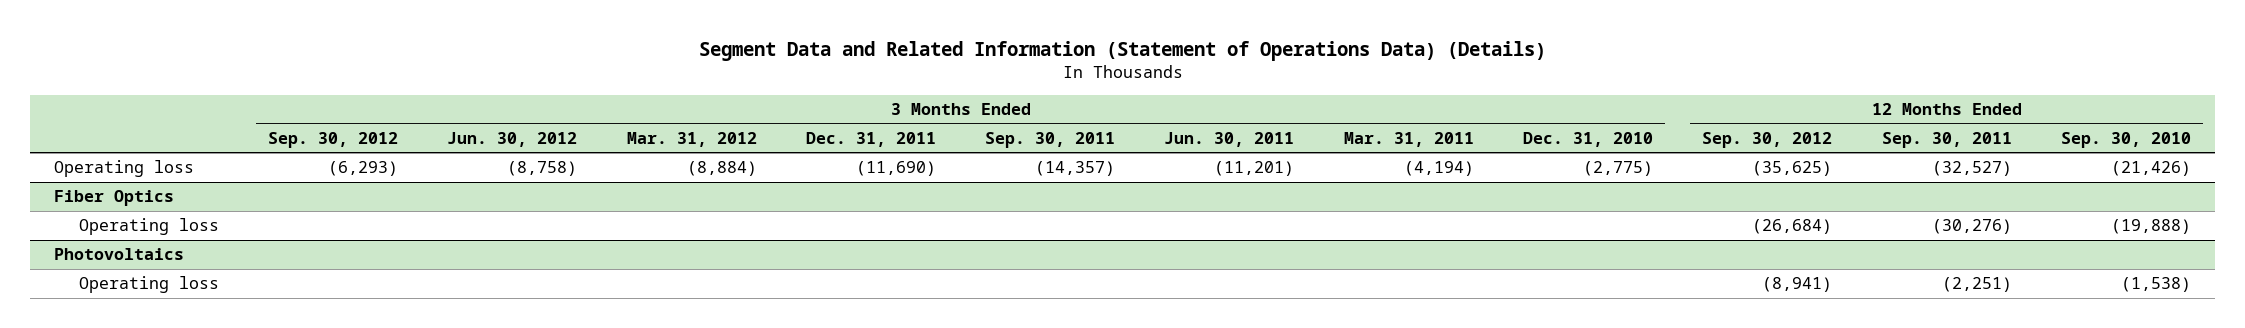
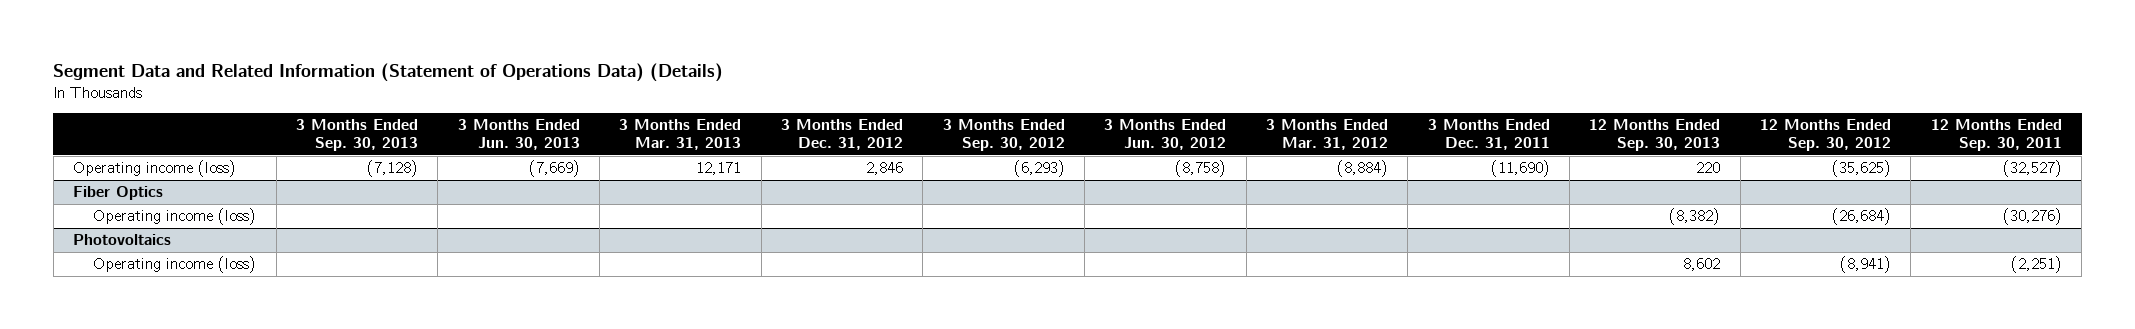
- | 3 Months Ended Sep. 30, 2012 | 3 Months Ended Jun. 30, 2012 | 3 Months Ended Mar. 31, 2012 | 3 Months Ended Dec. 31, 2011 | 3 Months Ended Sep. 30, 2011 | 3 Months Ended Jun. 30, 2011 | 3 Months Ended Mar. 31, 2011 | 3 Months Ended Dec. 31, 2010 | 12 Months Ended Sep. 30, 2012 | 12 Months Ended Sep. 30, 2011 | 12 Months Ended Sep. 30, 2010
+ | 3 Months Ended Sep. 30, 2013 | 3 Months Ended Jun. 30, 2013 | 3 Months Ended Mar. 31, 2013 | 3 Months Ended Dec. 31, 2012 | 3 Months Ended Sep. 30, 2012 | 3 Months Ended Jun. 30, 2012 | 3 Months Ended Mar. 31, 2012 | 3 Months Ended Dec. 31, 2011 | 12 Months Ended Sep. 30, 2013 | 12 Months Ended Sep. 30, 2012 | 12 Months Ended Sep. 30, 2011
- Operating loss | (6,293) | (8,758) | (8,884) | (11,690) | (14,357) | (11,201) | (4,194) | (2,775) | (35,625) | (32,527) | (21,426)
+ Operating income (loss) | (7,128) | (7,669) | 12,171 | 2,846 | (6,293) | (8,758) | (8,884) | (11,690) | 220 | (35,625) | (32,527)
@ Fiber Optics
- Operating loss | | | | | | | | | (26,684) | (30,276) | (19,888)
+ Operating income (loss) | | | | | | | | | (8,382) | (26,684) | (30,276)
@ Photovoltaics
- Operating loss | | | | | | | | | (8,941) | (2,251) | (1,538)
+ Operating income (loss) | | | | | | | | | 8,602 | (8,941) | (2,251)

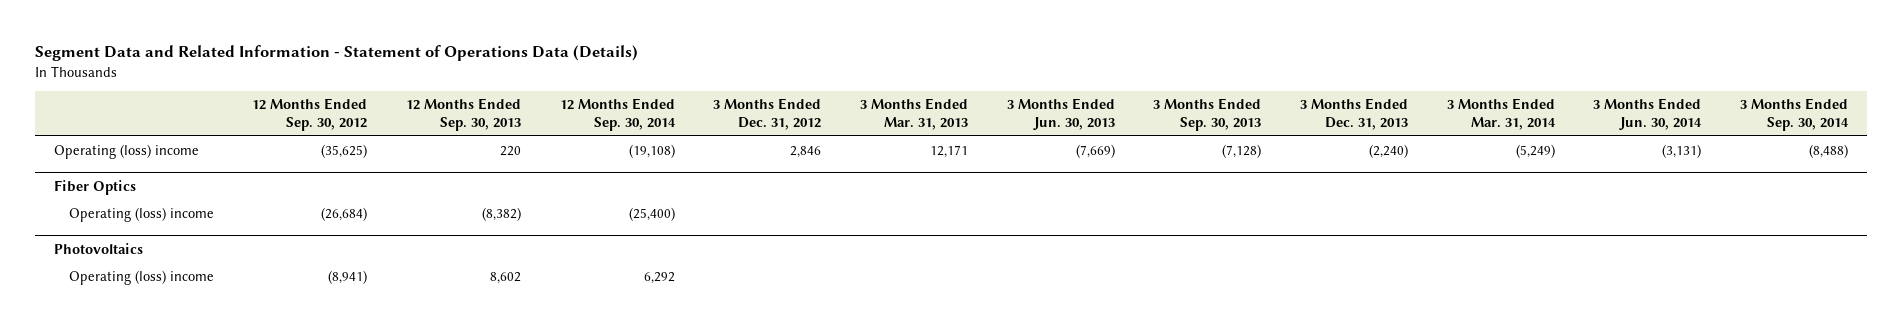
- Segment Data and Related Information (Statement of Operations Data) (Details)
+ Segment Data and Related Information - Statement of Operations Data (Details)
- | 3 Months Ended Sep. 30, 2013 | 3 Months Ended Jun. 30, 2013 | 3 Months Ended Mar. 31, 2013 | 3 Months Ended Dec. 31, 2012 | 3 Months Ended Sep. 30, 2012 | 3 Months Ended Jun. 30, 2012 | 3 Months Ended Mar. 31, 2012 | 3 Months Ended Dec. 31, 2011 | 12 Months Ended Sep. 30, 2013 | 12 Months Ended Sep. 30, 2012 | 12 Months Ended Sep. 30, 2011
+ | 12 Months Ended Sep. 30, 2012 | 12 Months Ended Sep. 30, 2013 | 12 Months Ended Sep. 30, 2014 | 3 Months Ended Dec. 31, 2012 | 3 Months Ended Mar. 31, 2013 | 3 Months Ended Jun. 30, 2013 | 3 Months Ended Sep. 30, 2013 | 3 Months Ended Dec. 31, 2013 | 3 Months Ended Mar. 31, 2014 | 3 Months Ended Jun. 30, 2014 | 3 Months Ended Sep. 30, 2014
- Operating income (loss) | (7,128) | (7,669) | 12,171 | 2,846 | (6,293) | (8,758) | (8,884) | (11,690) | 220 | (35,625) | (32,527)
+ Operating (loss) income | (35,625) | 220 | (19,108) | 2,846 | 12,171 | (7,669) | (7,128) | (2,240) | (5,249) | (3,131) | (8,488)
@ Fiber Optics
- Operating income (loss) | | | | | | | | | (8,382) | (26,684) | (30,276)
+ Operating (loss) income | (26,684) | (8,382) | (25,400) | | | | | | | |
@ Photovoltaics
- Operating income (loss) | | | | | | | | | 8,602 | (8,941) | (2,251)
+ Operating (loss) income | (8,941) | 8,602 | 6,292 | | | | | | | |

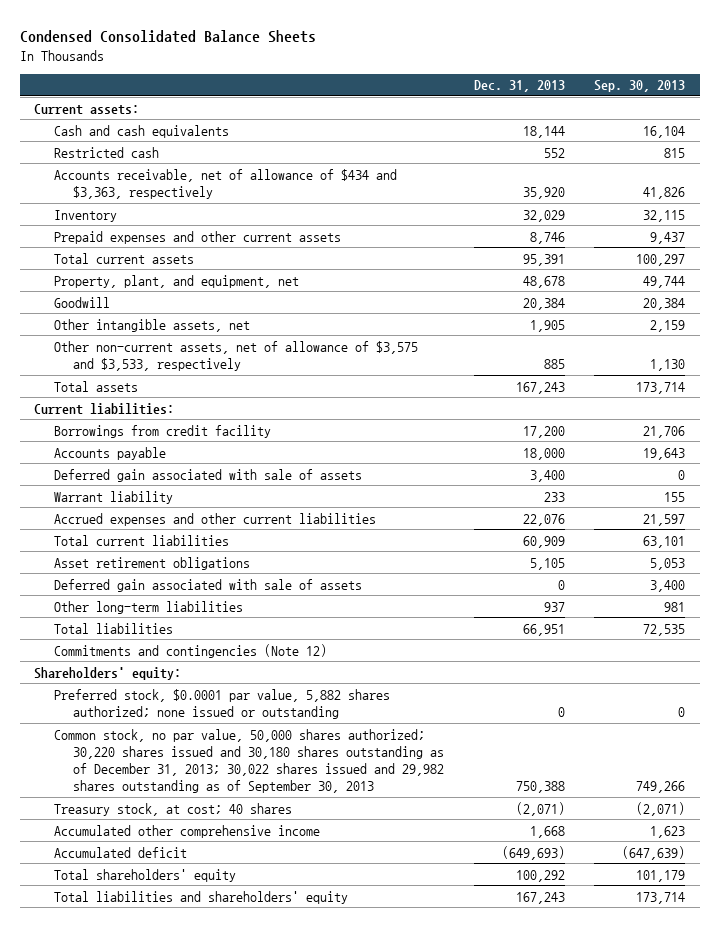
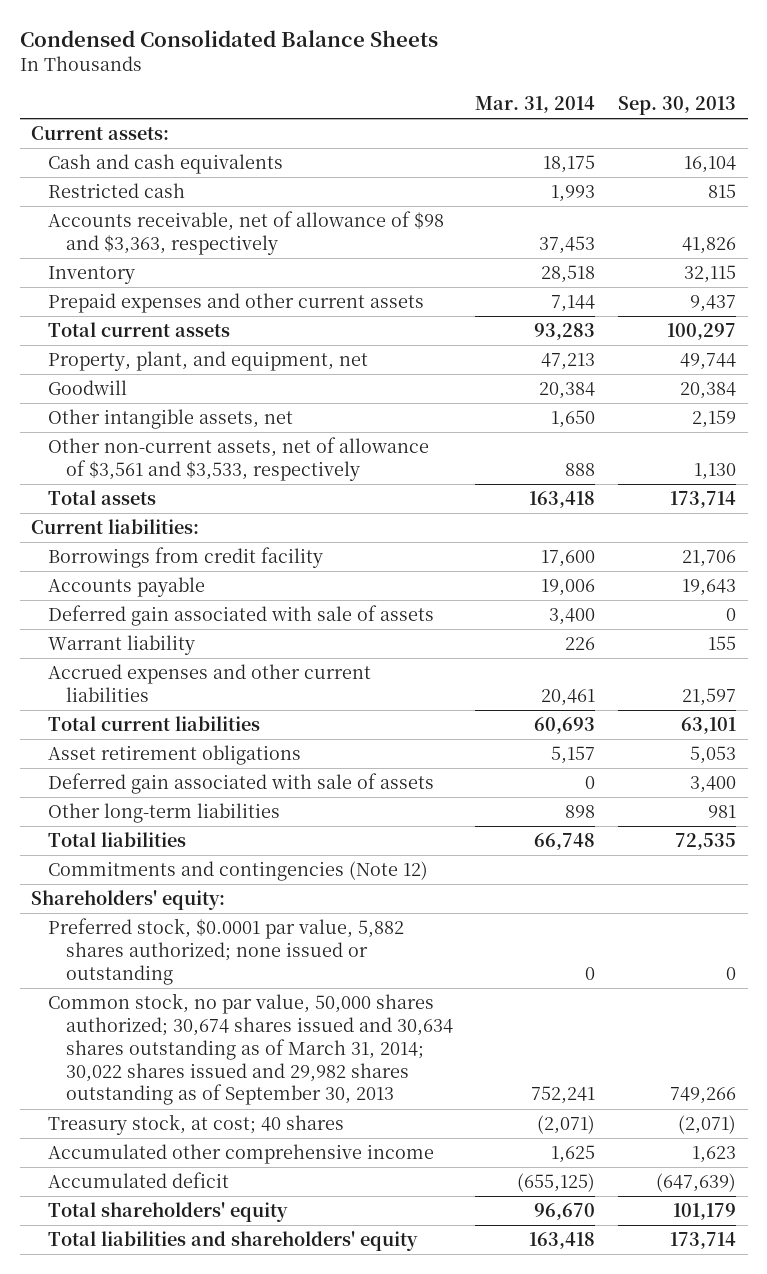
- | Dec. 31, 2013 | Sep. 30, 2013
+ | Mar. 31, 2014 | Sep. 30, 2013
- Accounts receivable, net of allowance of $434 and $3,363, respectively | 35,920 | 41,826
+ Accounts receivable, net of allowance of $98 and $3,363, respectively | 37,453 | 41,826
- Other non-current assets, net of allowance of $3,575 and $3,533, respectively | 885 | 1,130
+ Other non-current assets, net of allowance of $3,561 and $3,533, respectively | 888 | 1,130
- Common stock, no par value, 50,000 shares authorized; 30,220 shares issued and 30,180 shares outstanding as of December 31, 2013; 30,022 shares issued and 29,982 shares outstanding as of September 30, 2013 | 750,388 | 749,266
+ Common stock, no par value, 50,000 shares authorized; 30,674 shares issued and 30,634 shares outstanding as of March 31, 2014; 30,022 shares issued and 29,982 shares outstanding as of September 30, 2013 | 752,241 | 749,266

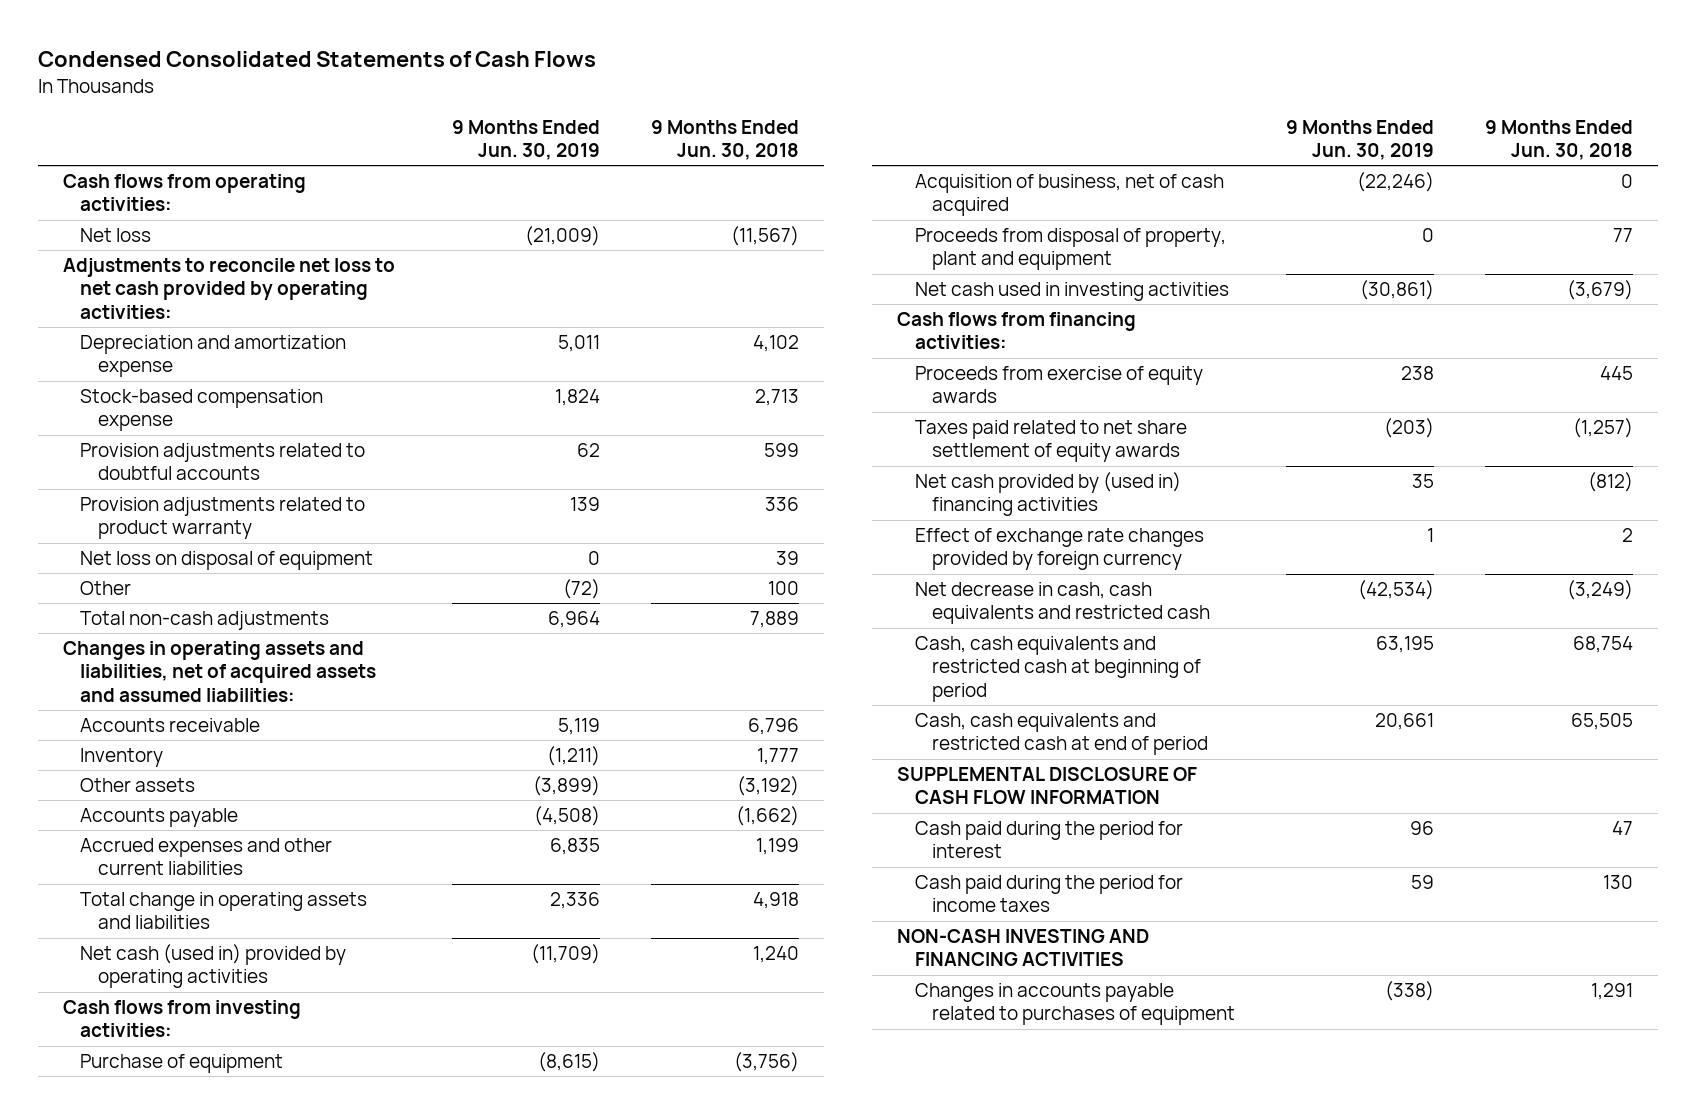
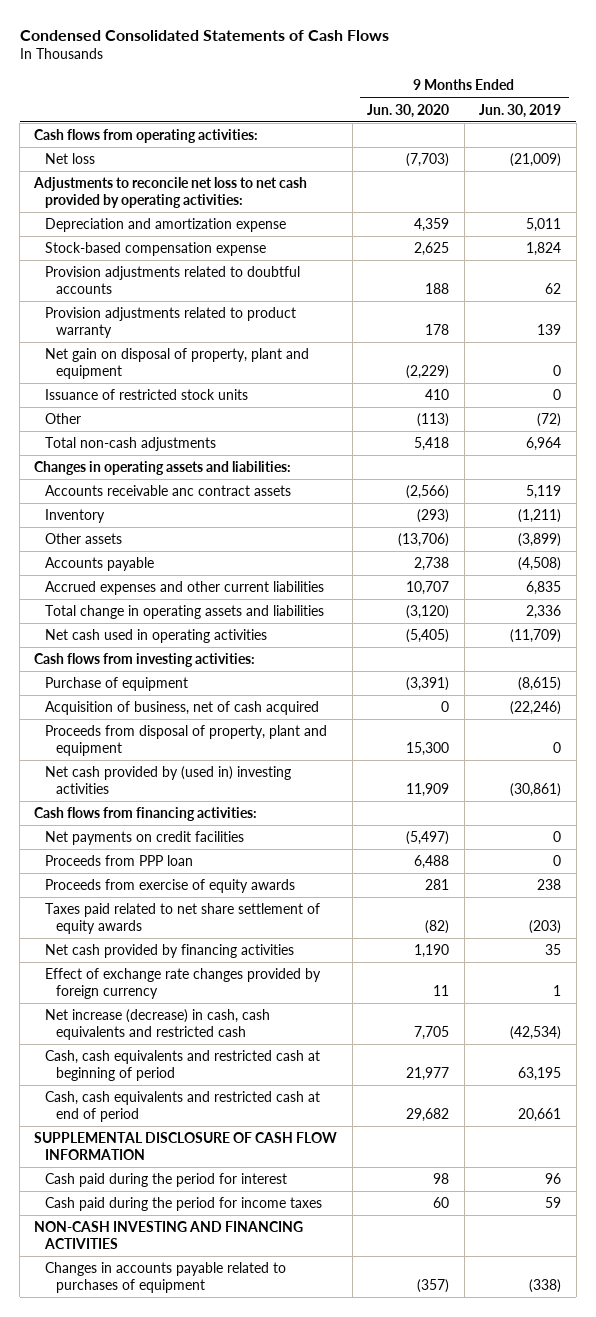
- | 9 Months Ended Jun. 30, 2019 | 9 Months Ended Jun. 30, 2018
+ | 9 Months Ended Jun. 30, 2020 | 9 Months Ended Jun. 30, 2019
- Net loss on disposal of equipment | 0 | 39
+ Net gain on disposal of property, plant and equipment | (2,229) | 0
+ Issuance of restricted stock units | 410 | 0
- Changes in operating assets and liabilities, net of acquired assets and assumed liabilities:
- Accounts receivable | 5,119 | 6,796
+ Changes in operating assets and liabilities:
+ Accounts receivable anc contract assets | (2,566) | 5,119
- Net cash (used in) provided by operating activities | (11,709) | 1,240
+ Net cash used in operating activities | (5,405) | (11,709)
- Net cash used in investing activities | (30,861) | (3,679)
+ Net cash provided by (used in) investing activities | 11,909 | (30,861)
+ Net payments on credit facilities | (5,497) | 0
+ Proceeds from PPP loan | 6,488 | 0
- Net cash provided by (used in) financing activities | 35 | (812)
+ Net cash provided by financing activities | 1,190 | 35
- Net decrease in cash, cash equivalents and restricted cash | (42,534) | (3,249)
+ Net increase (decrease) in cash, cash equivalents and restricted cash | 7,705 | (42,534)

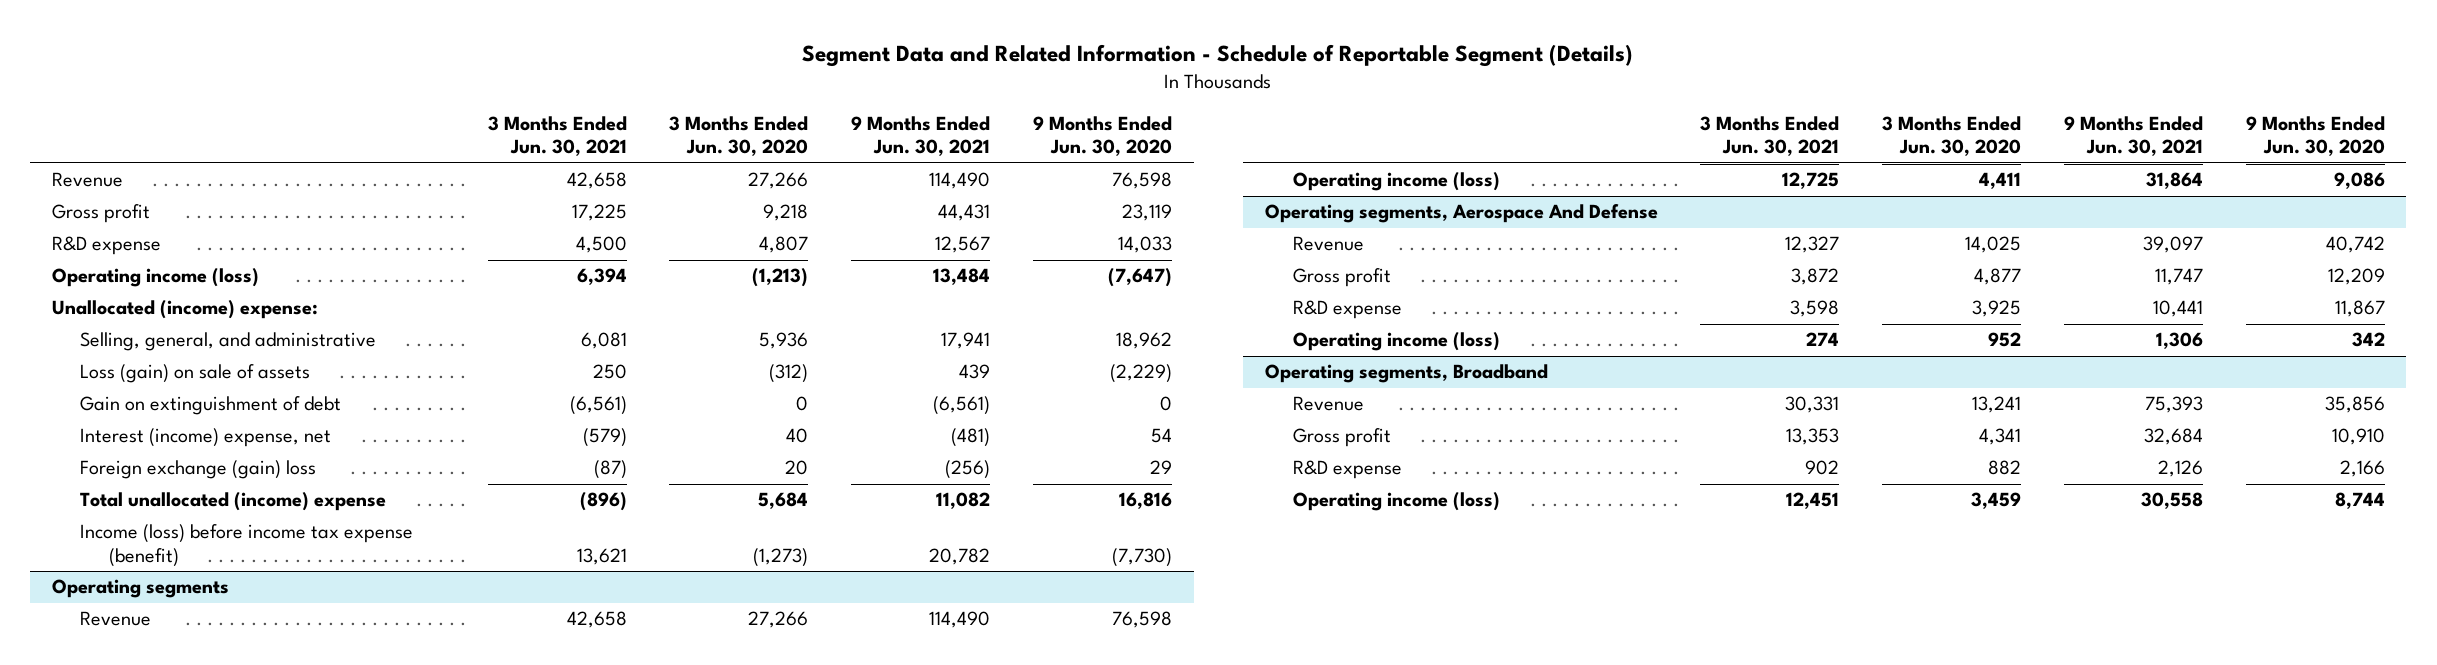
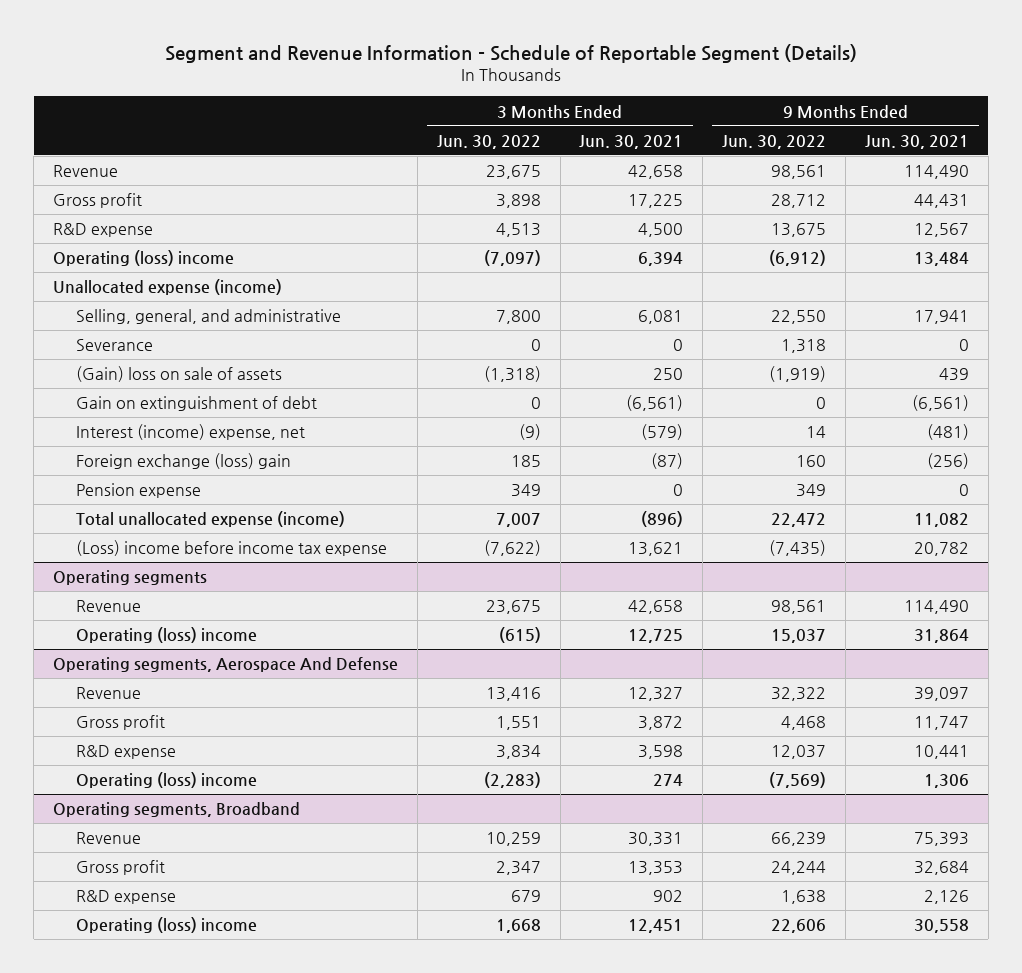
- Segment Data and Related Information - Schedule of Reportable Segment (Details)
+ Segment and Revenue Information - Schedule of Reportable Segment (Details)
- | 3 Months Ended Jun. 30, 2021 | 3 Months Ended Jun. 30, 2020 | 9 Months Ended Jun. 30, 2021 | 9 Months Ended Jun. 30, 2020
+ | 3 Months Ended Jun. 30, 2022 | 3 Months Ended Jun. 30, 2021 | 9 Months Ended Jun. 30, 2022 | 9 Months Ended Jun. 30, 2021
- Operating income (loss) | 6,394 | (1,213) | 13,484 | (7,647)
- Unallocated (income) expense:
+ Operating (loss) income | (7,097) | 6,394 | (6,912) | 13,484
+ Unallocated expense (income)
- Loss (gain) on sale of assets | 250 | (312) | 439 | (2,229)
+ Severance | 0 | 0 | 1,318 | 0
+ (Gain) loss on sale of assets | (1,318) | 250 | (1,919) | 439
- Foreign exchange (gain) loss | (87) | 20 | (256) | 29
- Total unallocated (income) expense | (896) | 5,684 | 11,082 | 16,816
- Income (loss) before income tax expense (benefit) | 13,621 | (1,273) | 20,782 | (7,730)
+ Foreign exchange (loss) gain | 185 | (87) | 160 | (256)
+ Pension expense | 349 | 0 | 349 | 0
+ Total unallocated expense (income) | 7,007 | (896) | 22,472 | 11,082
+ (Loss) income before income tax expense | (7,622) | 13,621 | (7,435) | 20,782
@ Operating segments
- Operating income (loss) | 12,725 | 4,411 | 31,864 | 9,086
+ Operating (loss) income | (615) | 12,725 | 15,037 | 31,864
@ Operating segments, Aerospace And Defense
- Operating income (loss) | 274 | 952 | 1,306 | 342
+ Operating (loss) income | (2,283) | 274 | (7,569) | 1,306
@ Operating segments, Broadband
- Operating income (loss) | 12,451 | 3,459 | 30,558 | 8,744
+ Operating (loss) income | 1,668 | 12,451 | 22,606 | 30,558

